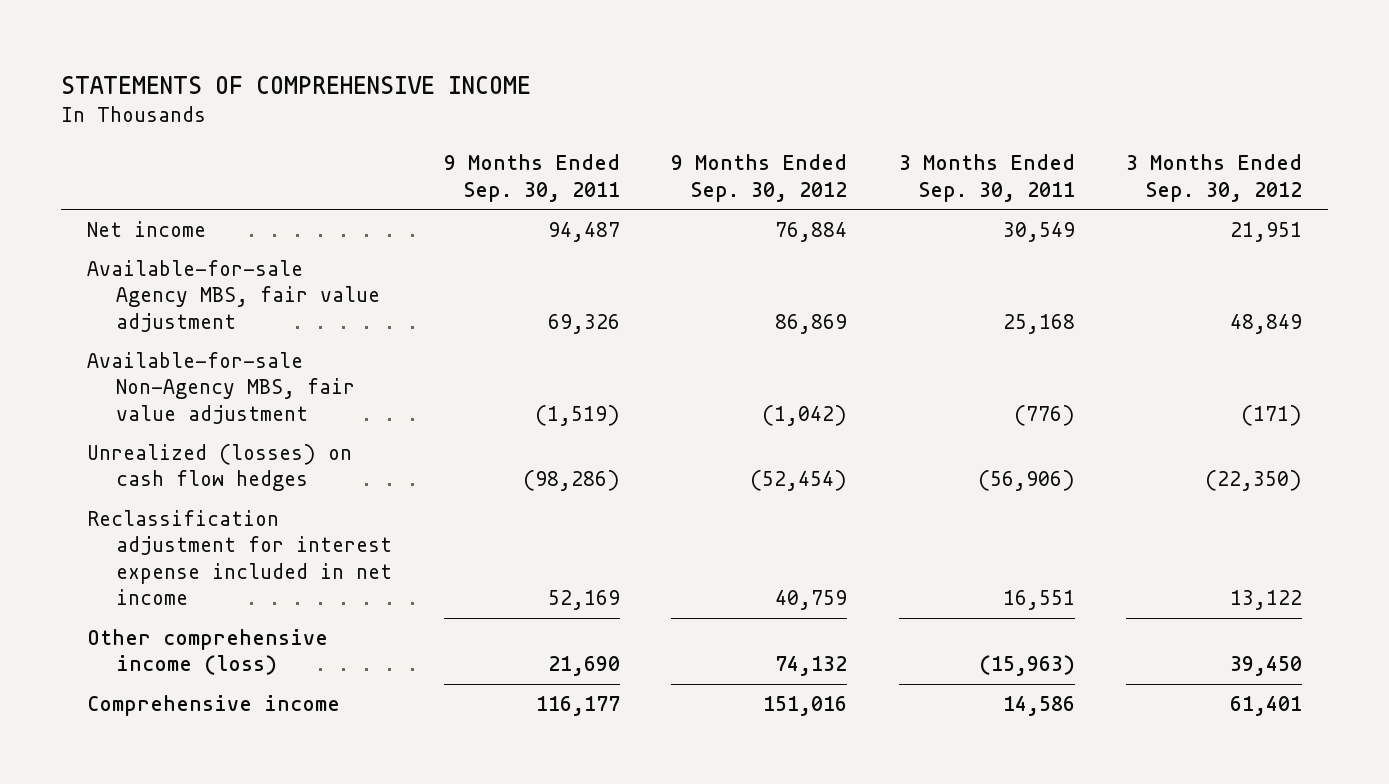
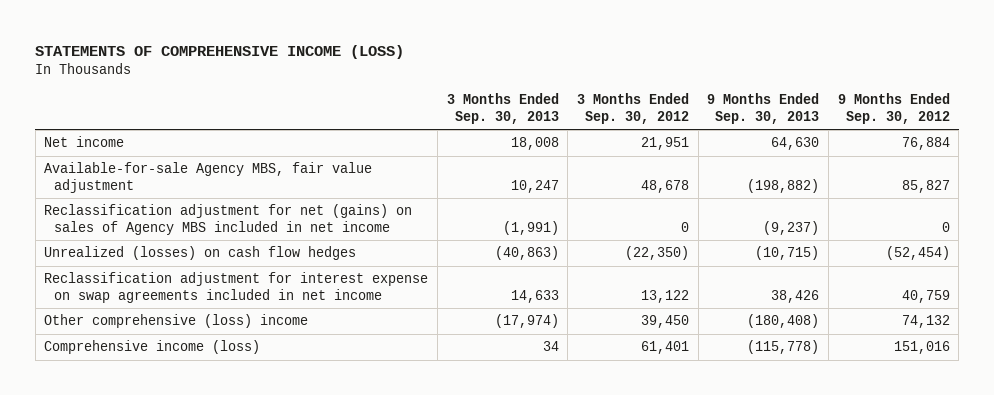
- STATEMENTS OF COMPREHENSIVE INCOME
+ STATEMENTS OF COMPREHENSIVE INCOME (LOSS)
- | 9 Months Ended Sep. 30, 2011 | 9 Months Ended Sep. 30, 2012 | 3 Months Ended Sep. 30, 2011 | 3 Months Ended Sep. 30, 2012
+ | 3 Months Ended Sep. 30, 2013 | 3 Months Ended Sep. 30, 2012 | 9 Months Ended Sep. 30, 2013 | 9 Months Ended Sep. 30, 2012
- Available-for-sale Agency MBS, fair value adjustment | 69,326 | 86,869 | 25,168 | 48,849
- Available-for-sale Non-Agency MBS, fair value adjustment | (1,519) | (1,042) | (776) | (171)
+ Available-for-sale Agency MBS, fair value adjustment | 10,247 | 48,678 | (198,882) | 85,827
+ Reclassification adjustment for net (gains) on sales of Agency MBS included in net income | (1,991) | 0 | (9,237) | 0
- Reclassification adjustment for interest expense included in net income | 52,169 | 40,759 | 16,551 | 13,122
- Other comprehensive income (loss) | 21,690 | 74,132 | (15,963) | 39,450
- Comprehensive income | 116,177 | 151,016 | 14,586 | 61,401
+ Reclassification adjustment for interest expense on swap agreements included in net income | 14,633 | 13,122 | 38,426 | 40,759
+ Other comprehensive (loss) income | (17,974) | 39,450 | (180,408) | 74,132
+ Comprehensive income (loss) | 34 | 61,401 | (115,778) | 151,016

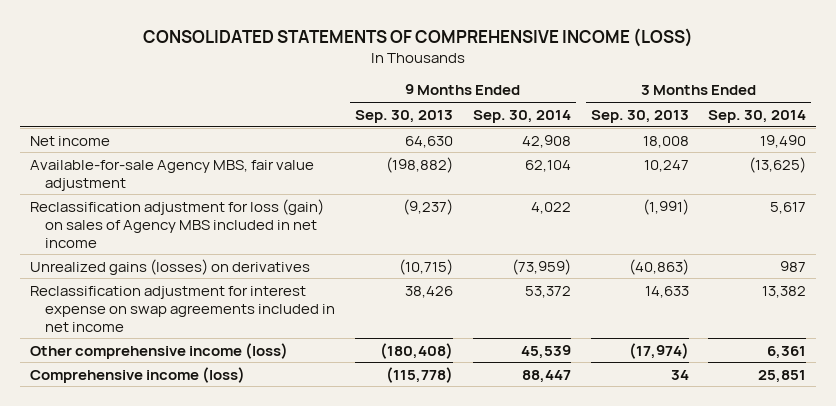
- STATEMENTS OF COMPREHENSIVE INCOME (LOSS)
+ CONSOLIDATED STATEMENTS OF COMPREHENSIVE INCOME (LOSS)
- | 3 Months Ended Sep. 30, 2013 | 3 Months Ended Sep. 30, 2012 | 9 Months Ended Sep. 30, 2013 | 9 Months Ended Sep. 30, 2012
+ | 9 Months Ended Sep. 30, 2013 | 9 Months Ended Sep. 30, 2014 | 3 Months Ended Sep. 30, 2013 | 3 Months Ended Sep. 30, 2014
- Reclassification adjustment for net (gains) on sales of Agency MBS included in net income | (1,991) | 0 | (9,237) | 0
- Unrealized (losses) on cash flow hedges | (40,863) | (22,350) | (10,715) | (52,454)
+ Reclassification adjustment for loss (gain) on sales of Agency MBS included in net income | (9,237) | 4,022 | (1,991) | 5,617
+ Unrealized gains (losses) on derivatives | (10,715) | (73,959) | (40,863) | 987
- Other comprehensive (loss) income | (17,974) | 39,450 | (180,408) | 74,132
+ Other comprehensive income (loss) | (180,408) | 45,539 | (17,974) | 6,361

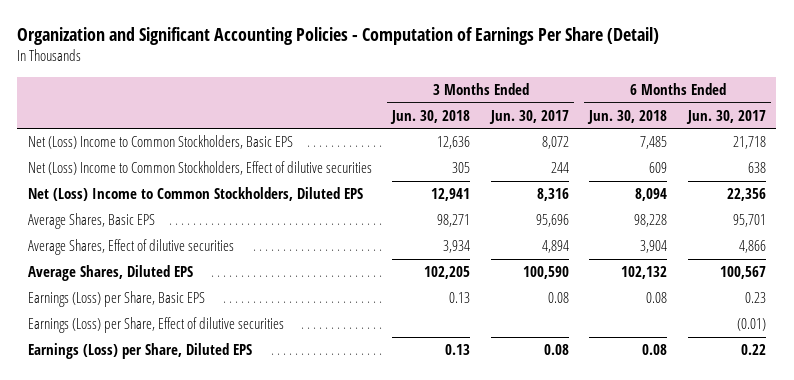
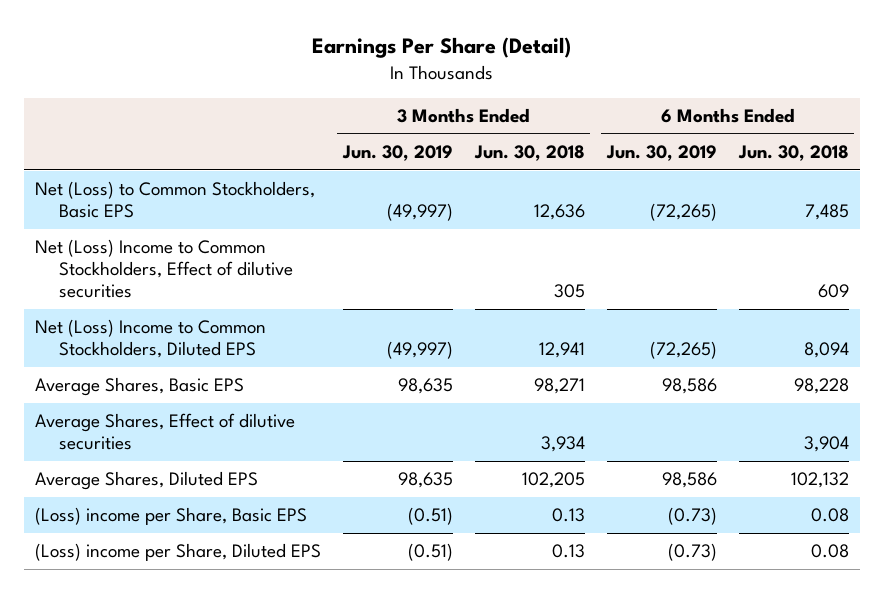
- Organization and Significant Accounting Policies - Computation of Earnings Per Share (Detail)
+ Earnings Per Share (Detail)
- | 3 Months Ended Jun. 30, 2018 | 3 Months Ended Jun. 30, 2017 | 6 Months Ended Jun. 30, 2018 | 6 Months Ended Jun. 30, 2017
+ | 3 Months Ended Jun. 30, 2019 | 3 Months Ended Jun. 30, 2018 | 6 Months Ended Jun. 30, 2019 | 6 Months Ended Jun. 30, 2018
- Net (Loss) Income to Common Stockholders, Basic EPS | 12,636 | 8,072 | 7,485 | 21,718
+ Net (Loss) to Common Stockholders, Basic EPS | (49,997) | 12,636 | (72,265) | 7,485
- Earnings (Loss) per Share, Basic EPS | 0.13 | 0.08 | 0.08 | 0.23
- Earnings (Loss) per Share, Effect of dilutive securities | | | | (0.01)
- Earnings (Loss) per Share, Diluted EPS | 0.13 | 0.08 | 0.08 | 0.22
+ (Loss) income per Share, Basic EPS | (0.51) | 0.13 | (0.73) | 0.08
+ (Loss) income per Share, Diluted EPS | (0.51) | 0.13 | (0.73) | 0.08

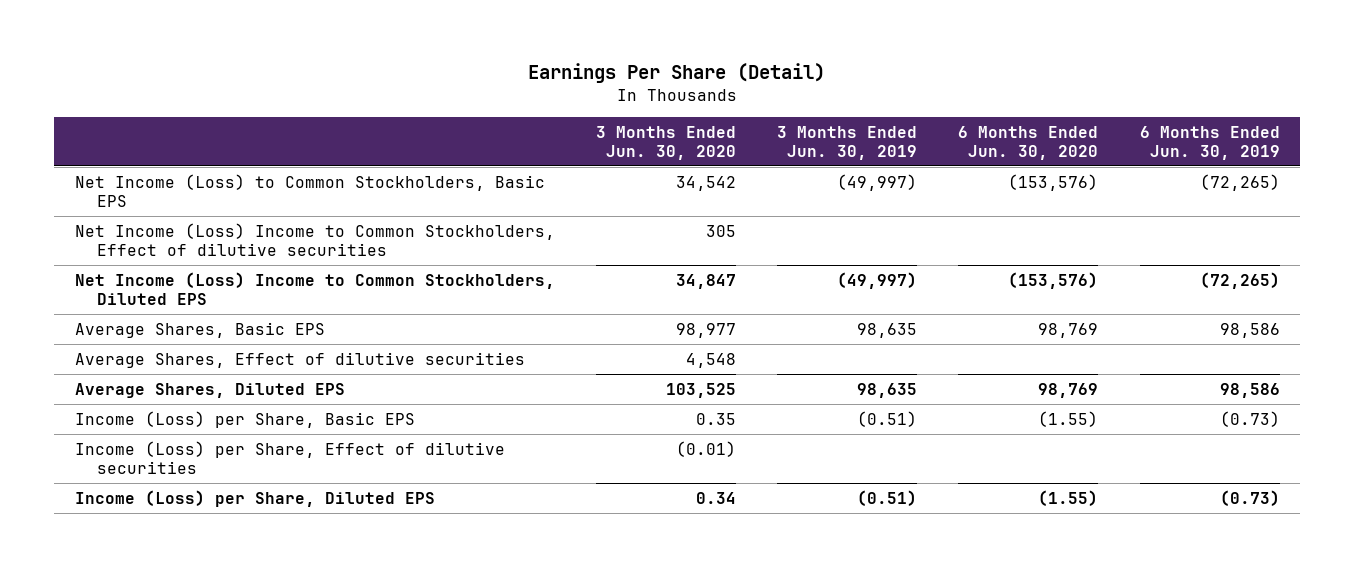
- | 3 Months Ended Jun. 30, 2019 | 3 Months Ended Jun. 30, 2018 | 6 Months Ended Jun. 30, 2019 | 6 Months Ended Jun. 30, 2018
+ | 3 Months Ended Jun. 30, 2020 | 3 Months Ended Jun. 30, 2019 | 6 Months Ended Jun. 30, 2020 | 6 Months Ended Jun. 30, 2019
- Net (Loss) to Common Stockholders, Basic EPS | (49,997) | 12,636 | (72,265) | 7,485
- Net (Loss) Income to Common Stockholders, Effect of dilutive securities | | 305 | | 609
- Net (Loss) Income to Common Stockholders, Diluted EPS | (49,997) | 12,941 | (72,265) | 8,094
+ Net Income (Loss) to Common Stockholders, Basic EPS | 34,542 | (49,997) | (153,576) | (72,265)
+ Net Income (Loss) Income to Common Stockholders, Effect of dilutive securities | 305 | | |
+ Net Income (Loss) Income to Common Stockholders, Diluted EPS | 34,847 | (49,997) | (153,576) | (72,265)
- (Loss) income per Share, Basic EPS | (0.51) | 0.13 | (0.73) | 0.08
- (Loss) income per Share, Diluted EPS | (0.51) | 0.13 | (0.73) | 0.08
+ Income (Loss) per Share, Basic EPS | 0.35 | (0.51) | (1.55) | (0.73)
+ Income (Loss) per Share, Effect of dilutive securities | (0.01) | | |
+ Income (Loss) per Share, Diluted EPS | 0.34 | (0.51) | (1.55) | (0.73)

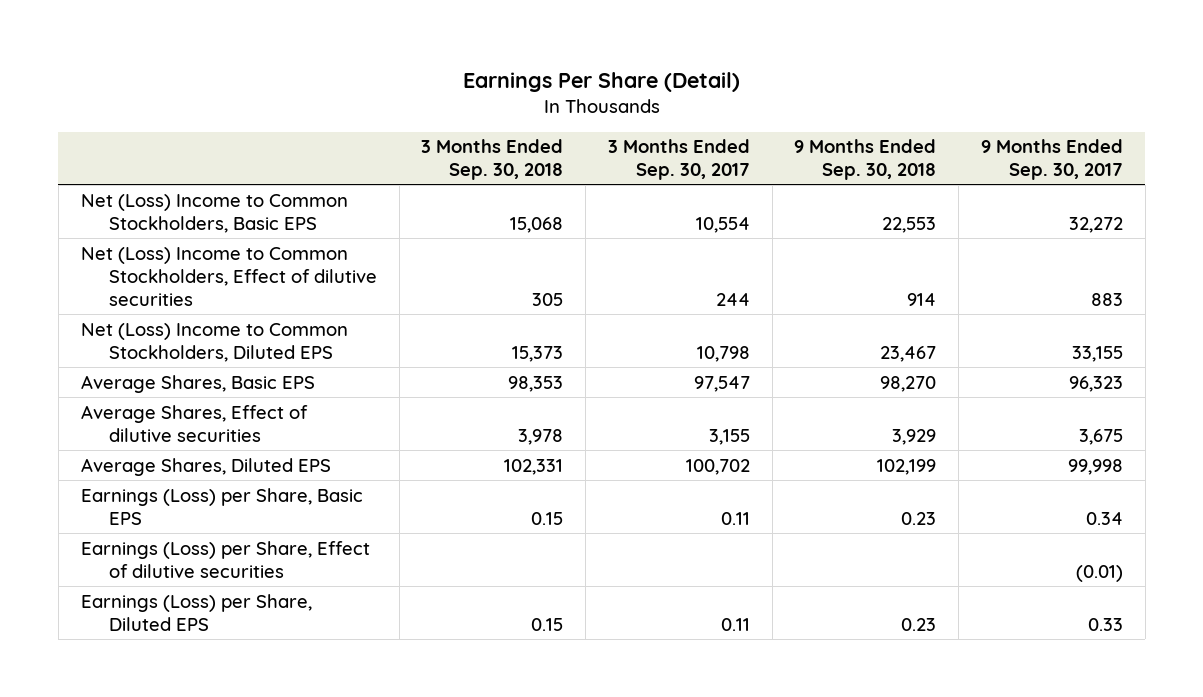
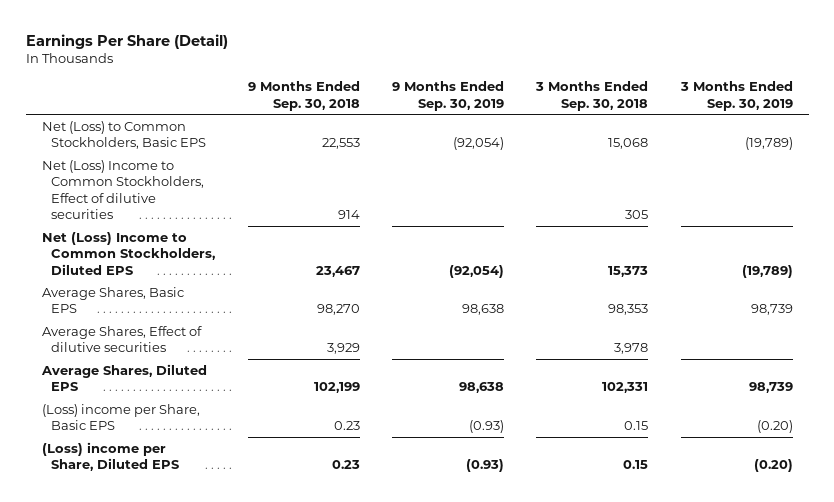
- | 3 Months Ended Sep. 30, 2018 | 3 Months Ended Sep. 30, 2017 | 9 Months Ended Sep. 30, 2018 | 9 Months Ended Sep. 30, 2017
+ | 9 Months Ended Sep. 30, 2018 | 9 Months Ended Sep. 30, 2019 | 3 Months Ended Sep. 30, 2018 | 3 Months Ended Sep. 30, 2019
- Net (Loss) Income to Common Stockholders, Basic EPS | 15,068 | 10,554 | 22,553 | 32,272
+ Net (Loss) to Common Stockholders, Basic EPS | 22,553 | (92,054) | 15,068 | (19,789)
- Earnings (Loss) per Share, Basic EPS | 0.15 | 0.11 | 0.23 | 0.34
- Earnings (Loss) per Share, Effect of dilutive securities | | | | (0.01)
- Earnings (Loss) per Share, Diluted EPS | 0.15 | 0.11 | 0.23 | 0.33
+ (Loss) income per Share, Basic EPS | 0.23 | (0.93) | 0.15 | (0.20)
+ (Loss) income per Share, Diluted EPS | 0.23 | (0.93) | 0.15 | (0.20)

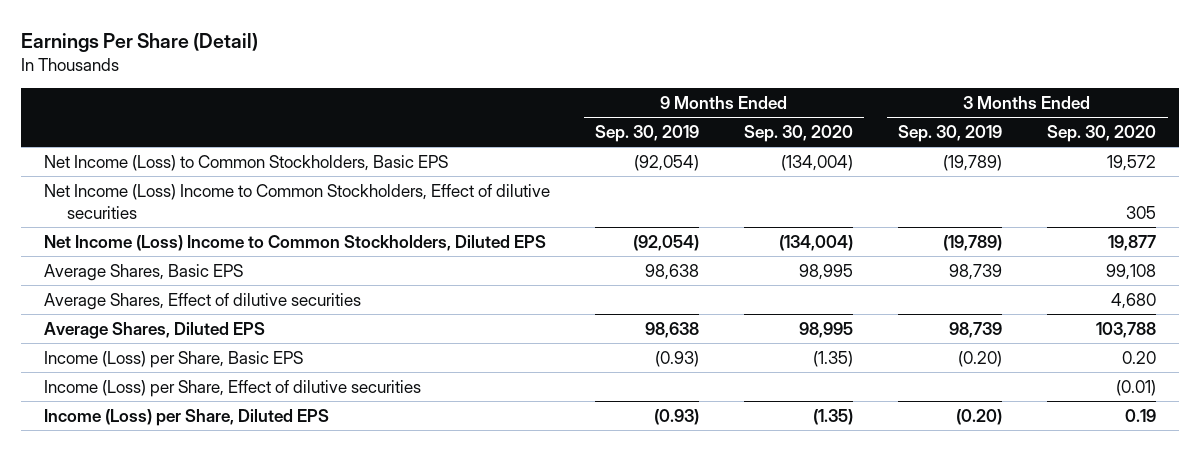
- | 9 Months Ended Sep. 30, 2018 | 9 Months Ended Sep. 30, 2019 | 3 Months Ended Sep. 30, 2018 | 3 Months Ended Sep. 30, 2019
+ | 9 Months Ended Sep. 30, 2019 | 9 Months Ended Sep. 30, 2020 | 3 Months Ended Sep. 30, 2019 | 3 Months Ended Sep. 30, 2020
- Net (Loss) to Common Stockholders, Basic EPS | 22,553 | (92,054) | 15,068 | (19,789)
- Net (Loss) Income to Common Stockholders, Effect of dilutive securities | 914 | | 305 |
- Net (Loss) Income to Common Stockholders, Diluted EPS | 23,467 | (92,054) | 15,373 | (19,789)
+ Net Income (Loss) to Common Stockholders, Basic EPS | (92,054) | (134,004) | (19,789) | 19,572
+ Net Income (Loss) Income to Common Stockholders, Effect of dilutive securities | | | | 305
+ Net Income (Loss) Income to Common Stockholders, Diluted EPS | (92,054) | (134,004) | (19,789) | 19,877
- (Loss) income per Share, Basic EPS | 0.23 | (0.93) | 0.15 | (0.20)
- (Loss) income per Share, Diluted EPS | 0.23 | (0.93) | 0.15 | (0.20)
+ Income (Loss) per Share, Basic EPS | (0.93) | (1.35) | (0.20) | 0.20
+ Income (Loss) per Share, Effect of dilutive securities | | | | (0.01)
+ Income (Loss) per Share, Diluted EPS | (0.93) | (1.35) | (0.20) | 0.19

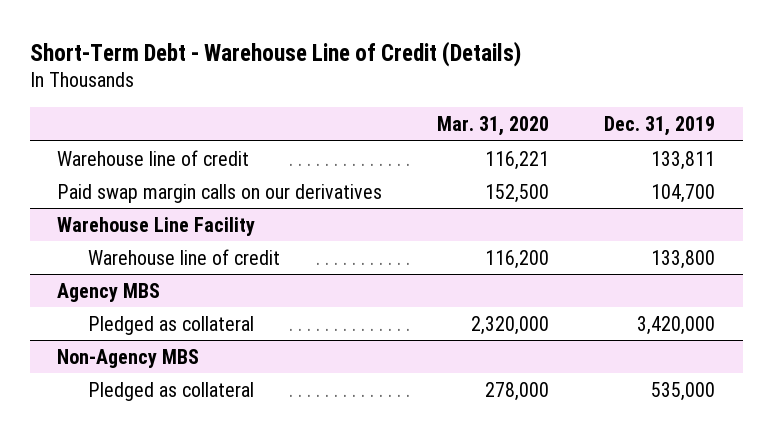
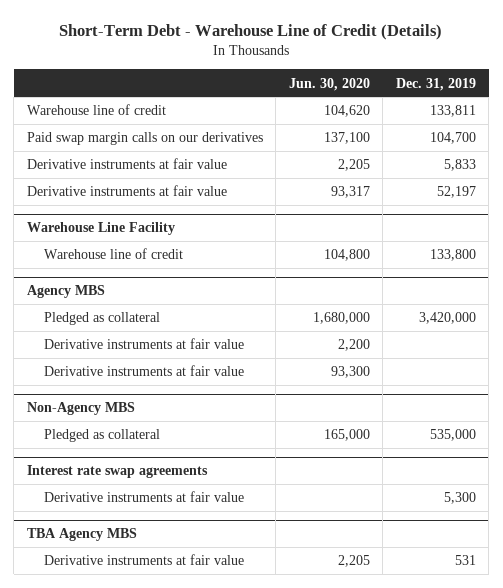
- | Mar. 31, 2020 | Dec. 31, 2019
+ | Jun. 30, 2020 | Dec. 31, 2019
+ Derivative instruments at fair value | 2,205 | 5,833
+ Derivative instruments at fair value | 93,317 | 52,197
@ Agency MBS
+ Derivative instruments at fair value | 2,200 |
+ Derivative instruments at fair value | 93,300 |
+ Interest rate swap agreements
+ Derivative instruments at fair value | | 5,300
+ TBA Agency MBS
+ Derivative instruments at fair value | 2,205 | 531

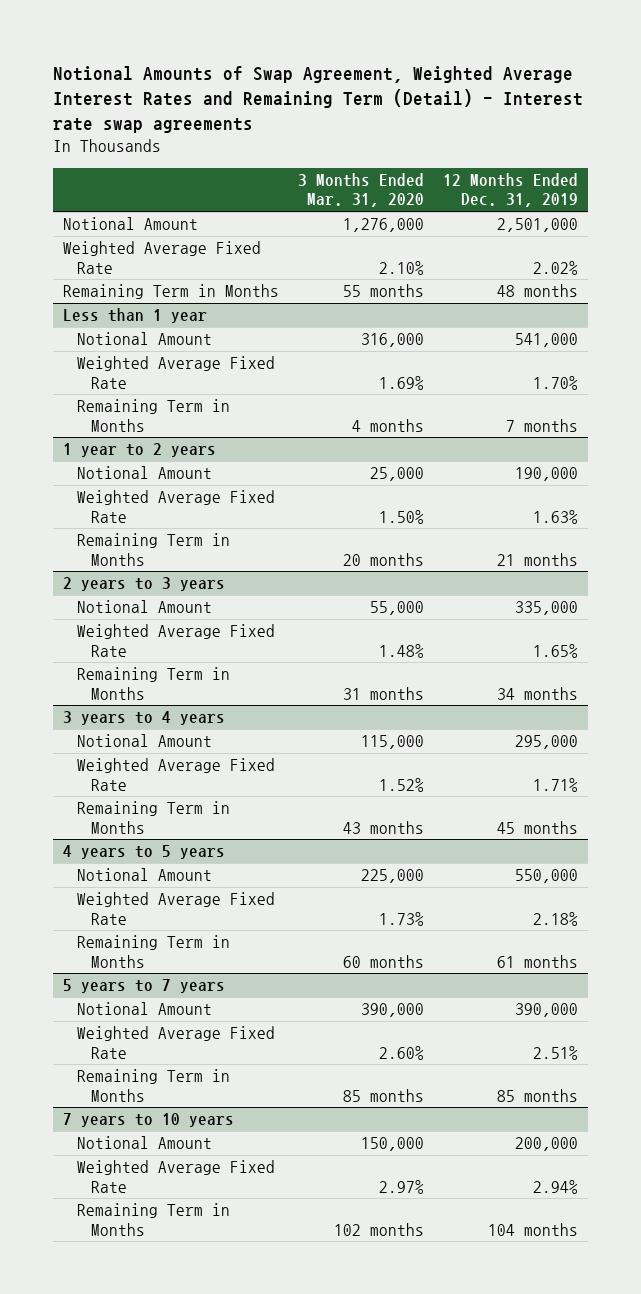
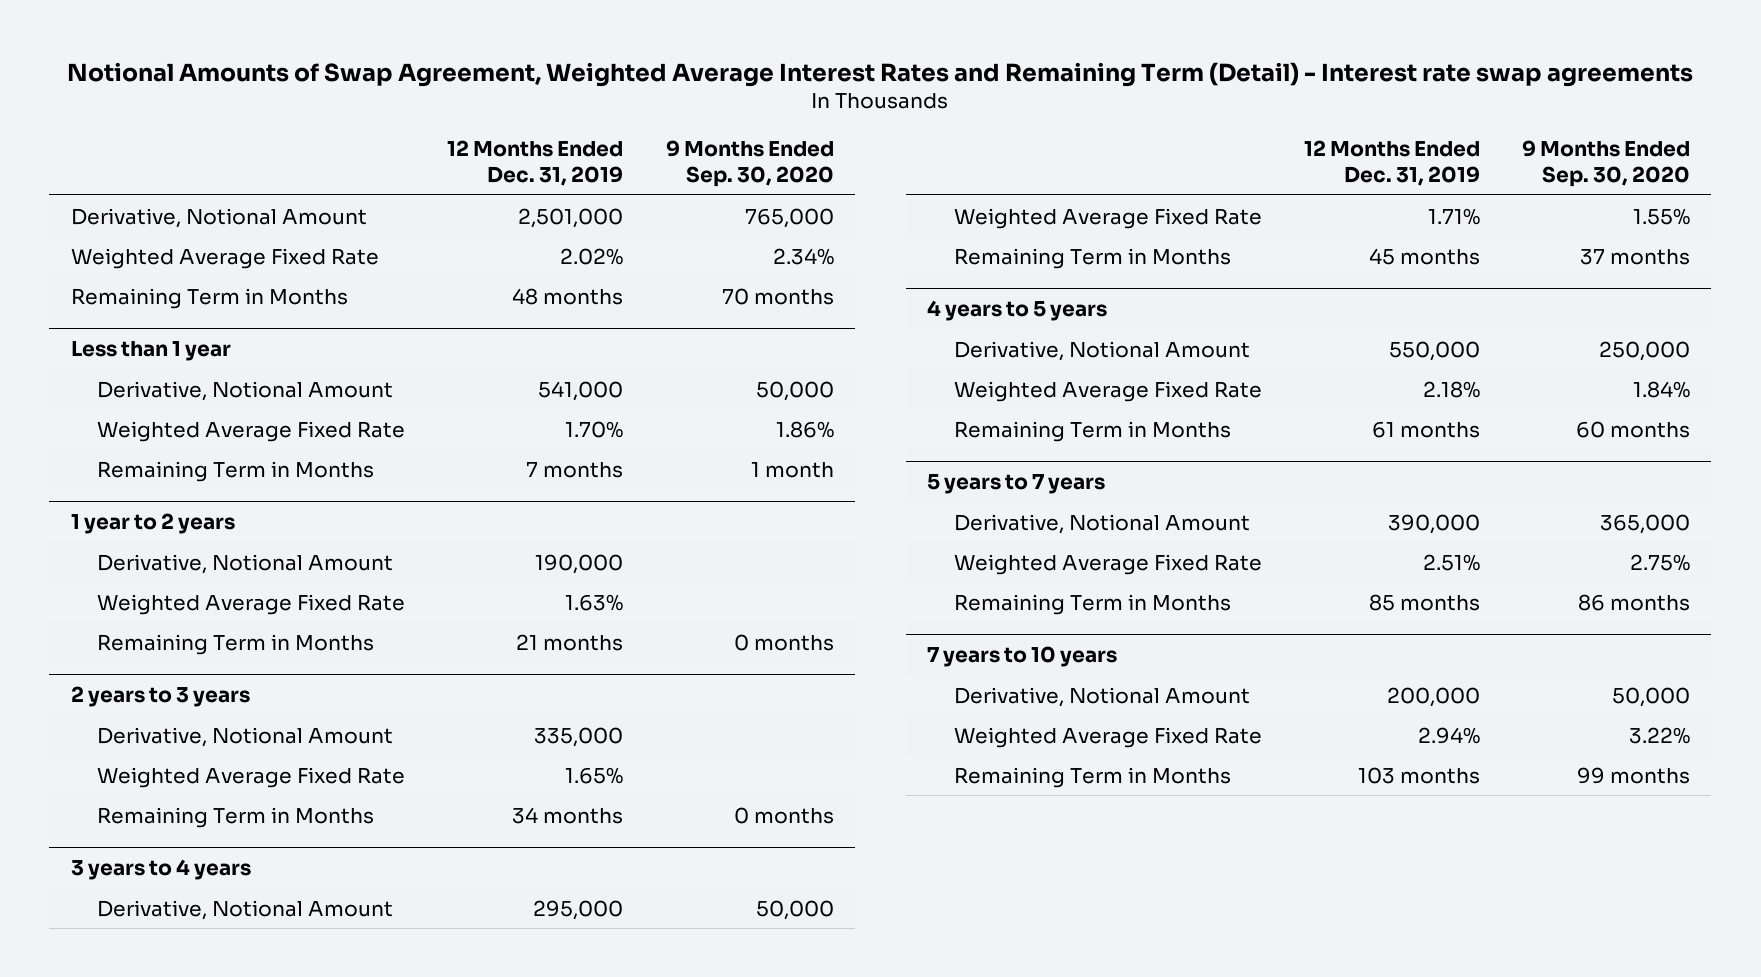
- | 3 Months Ended Mar. 31, 2020 | 12 Months Ended Dec. 31, 2019
+ | 12 Months Ended Dec. 31, 2019 | 9 Months Ended Sep. 30, 2020
- Notional Amount | 1,276,000 | 2,501,000
+ Derivative, Notional Amount | 2,501,000 | 765,000
@ Less than 1 year
- Notional Amount | 316,000 | 541,000
+ Derivative, Notional Amount | 541,000 | 50,000
@ 1 year to 2 years
- Notional Amount | 25,000 | 190,000
+ Derivative, Notional Amount | 190,000 |
@ 2 years to 3 years
- Notional Amount | 55,000 | 335,000
+ Derivative, Notional Amount | 335,000 |
@ 3 years to 4 years
- Notional Amount | 115,000 | 295,000
+ Derivative, Notional Amount | 295,000 | 50,000
@ 4 years to 5 years
- Notional Amount | 225,000 | 550,000
+ Derivative, Notional Amount | 550,000 | 250,000
@ 5 years to 7 years
- Notional Amount | 390,000 | 390,000
+ Derivative, Notional Amount | 390,000 | 365,000
@ 7 years to 10 years
- Notional Amount | 150,000 | 200,000
+ Derivative, Notional Amount | 200,000 | 50,000
- Remaining Term in Months | 102 months | 104 months
+ Remaining Term in Months | 103 months | 99 months

